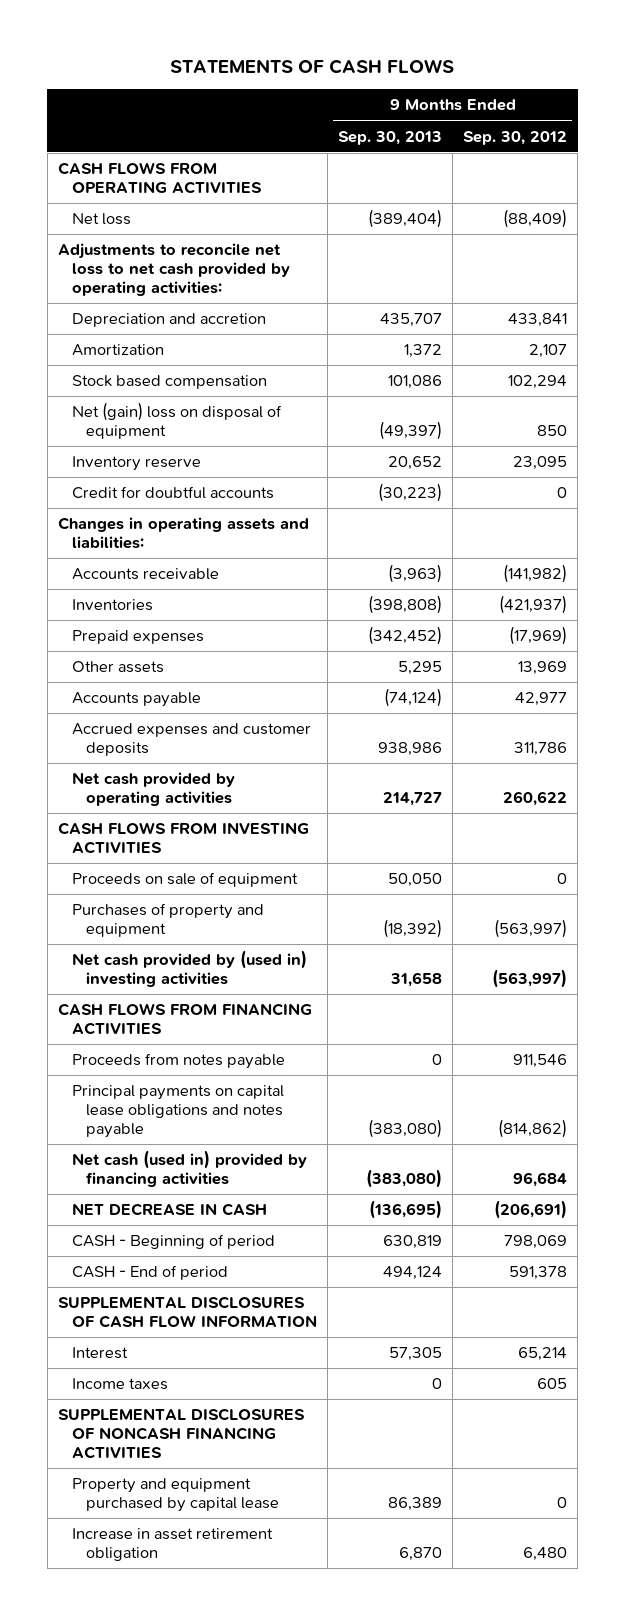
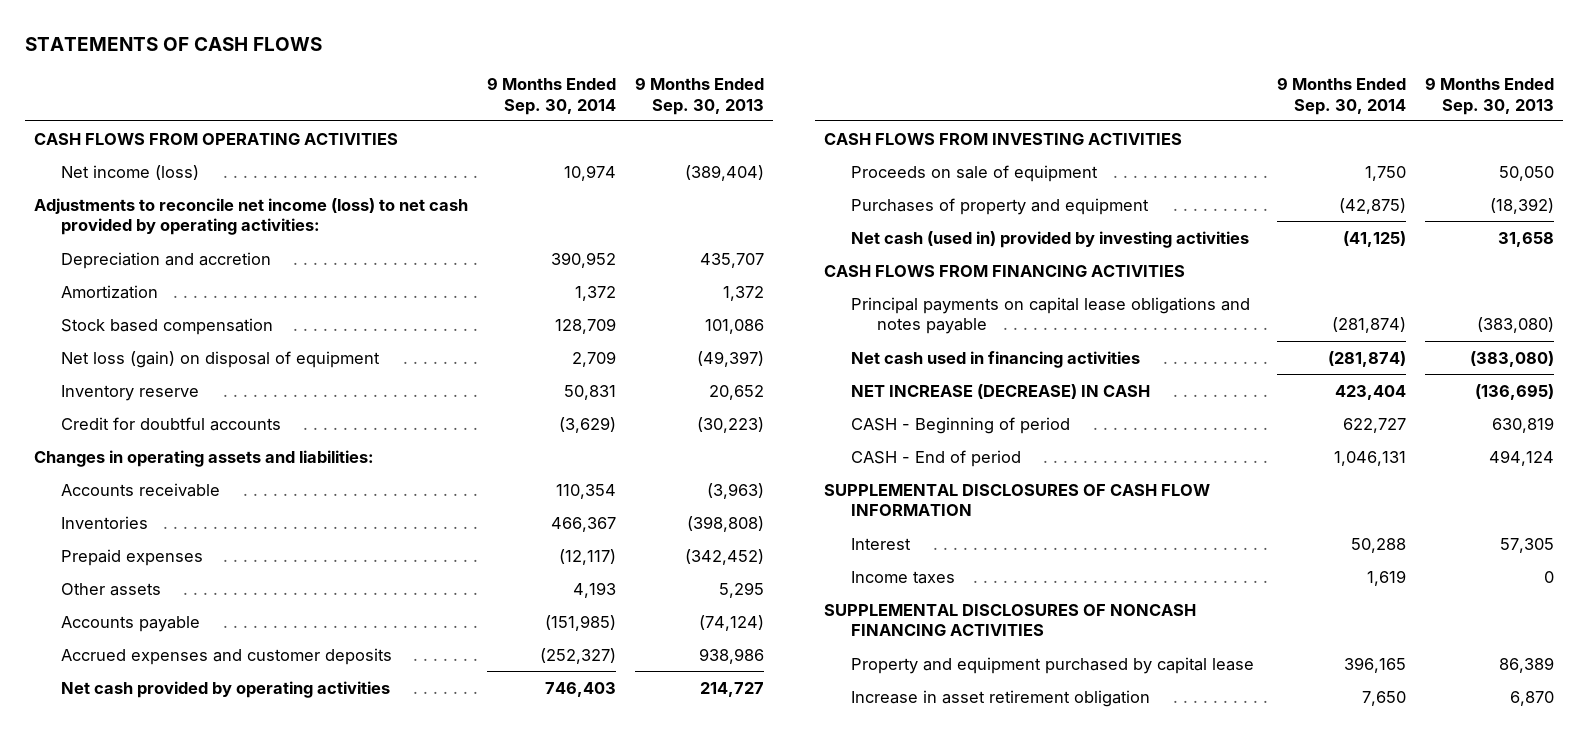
- | 9 Months Ended Sep. 30, 2013 | 9 Months Ended Sep. 30, 2012
+ | 9 Months Ended Sep. 30, 2014 | 9 Months Ended Sep. 30, 2013
- Net loss | (389,404) | (88,409)
- Adjustments to reconcile net loss to net cash provided by operating activities:
+ Net income (loss) | 10,974 | (389,404)
+ Adjustments to reconcile net income (loss) to net cash provided by operating activities:
- Net (gain) loss on disposal of equipment | (49,397) | 850
+ Net loss (gain) on disposal of equipment | 2,709 | (49,397)
- Net cash provided by (used in) investing activities | 31,658 | (563,997)
+ Net cash (used in) provided by investing activities | (41,125) | 31,658
- Proceeds from notes payable | 0 | 911,546
- Net cash (used in) provided by financing activities | (383,080) | 96,684
- NET DECREASE IN CASH | (136,695) | (206,691)
+ Net cash used in financing activities | (281,874) | (383,080)
+ NET INCREASE (DECREASE) IN CASH | 423,404 | (136,695)

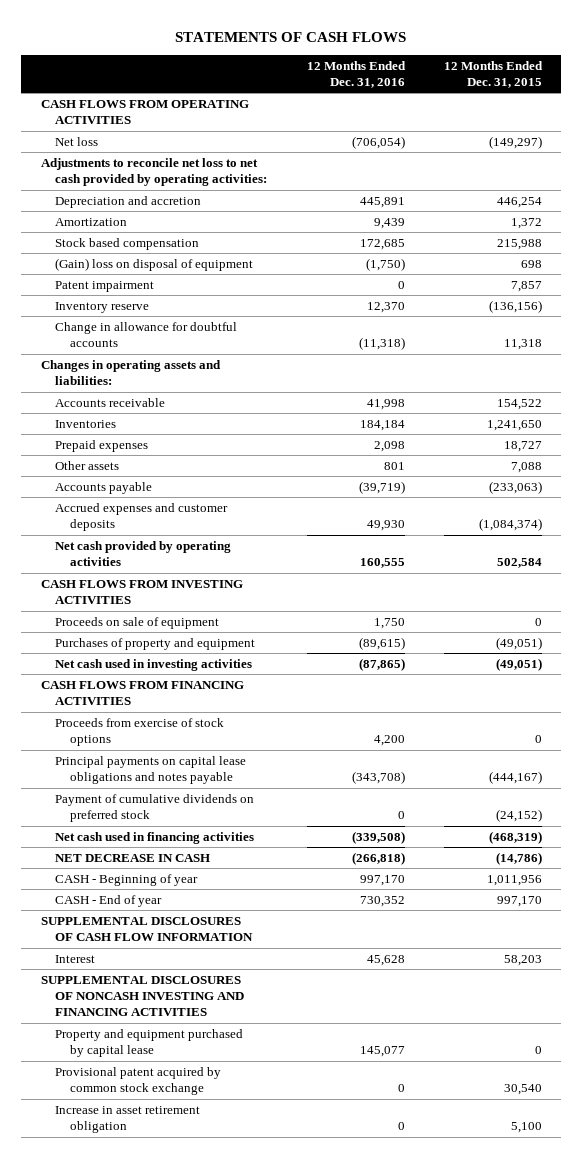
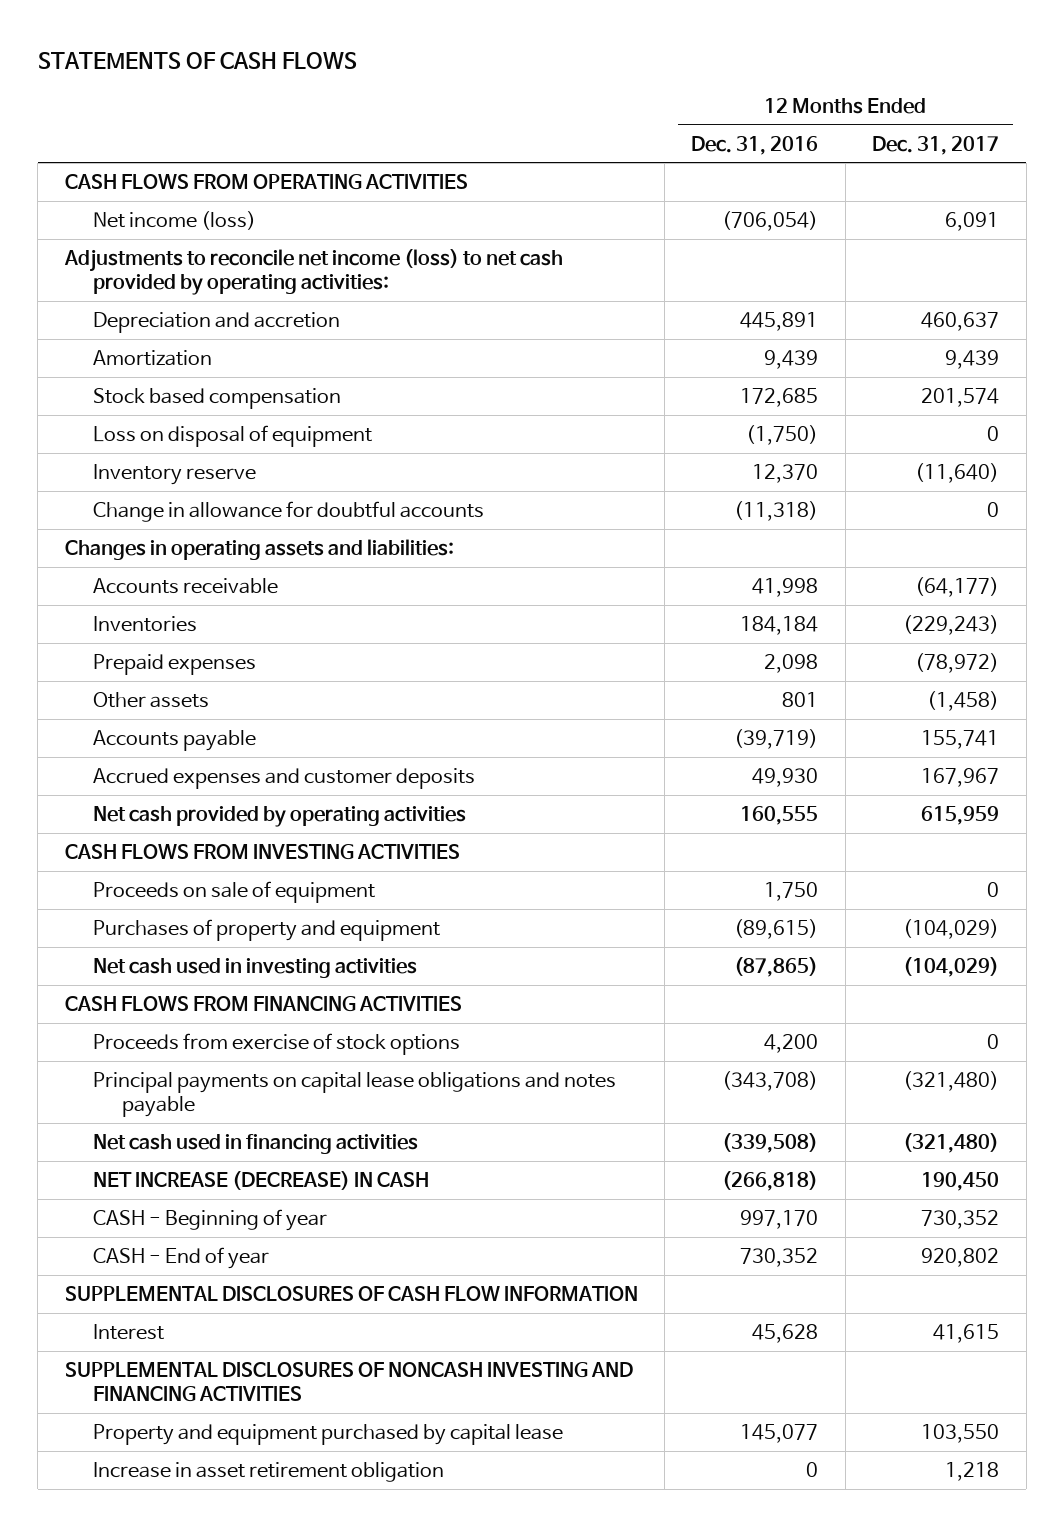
- | 12 Months Ended Dec. 31, 2016 | 12 Months Ended Dec. 31, 2015
+ | 12 Months Ended Dec. 31, 2016 | 12 Months Ended Dec. 31, 2017
- Net loss | (706,054) | (149,297)
- Adjustments to reconcile net loss to net cash provided by operating activities:
+ Net income (loss) | (706,054) | 6,091
+ Adjustments to reconcile net income (loss) to net cash provided by operating activities:
- (Gain) loss on disposal of equipment | (1,750) | 698
- Patent impairment | 0 | 7,857
+ Loss on disposal of equipment | (1,750) | 0
- Payment of cumulative dividends on preferred stock | 0 | (24,152)
- NET DECREASE IN CASH | (266,818) | (14,786)
+ NET INCREASE (DECREASE) IN CASH | (266,818) | 190,450
- Provisional patent acquired by common stock exchange | 0 | 30,540

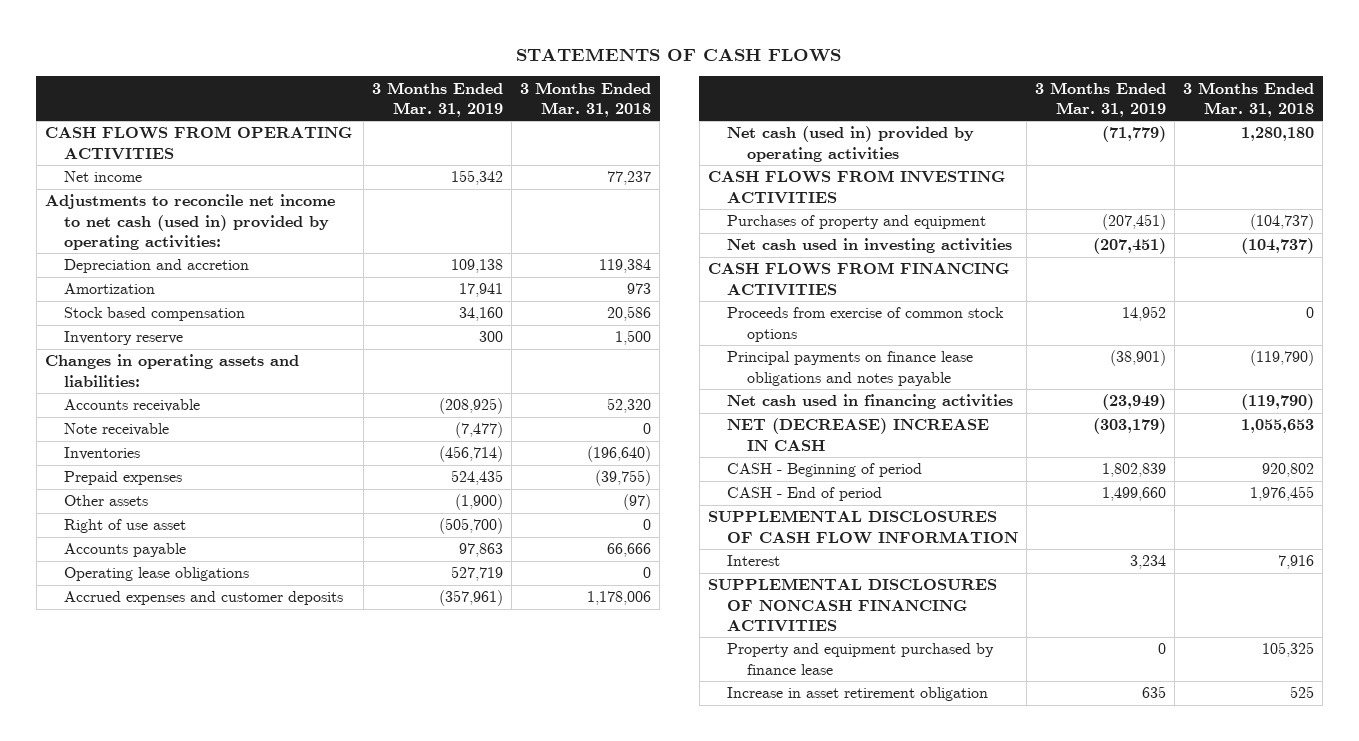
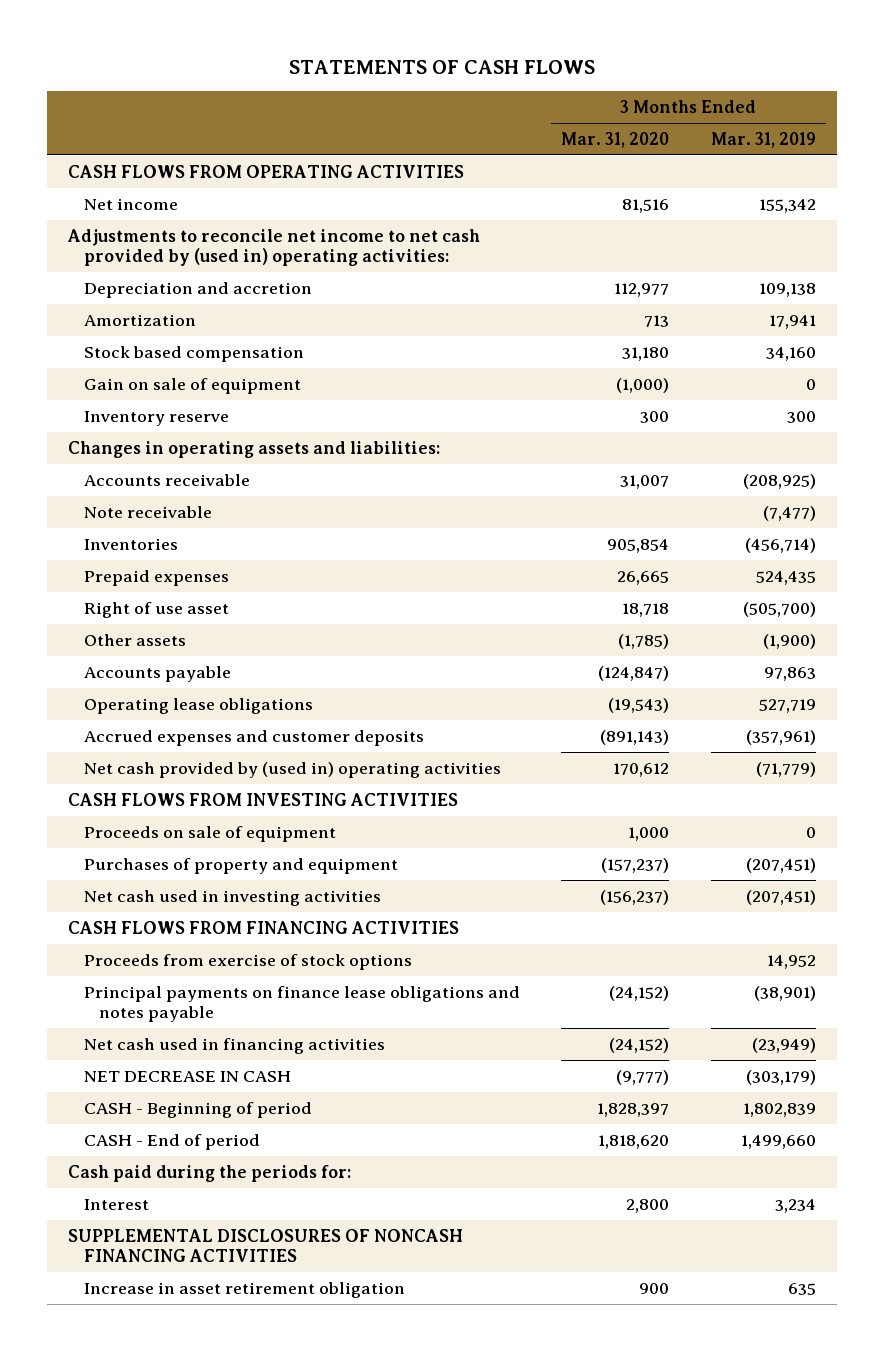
- | 3 Months Ended Mar. 31, 2019 | 3 Months Ended Mar. 31, 2018
+ | 3 Months Ended Mar. 31, 2020 | 3 Months Ended Mar. 31, 2019
- Adjustments to reconcile net income to net cash (used in) provided by operating activities:
+ Adjustments to reconcile net income to net cash provided by (used in) operating activities:
+ Gain on sale of equipment | (1,000) | 0
moved down: Other assets | (1,785) | (1,900)
- Net cash (used in) provided by operating activities | (71,779) | 1,280,180
+ Net cash provided by (used in) operating activities | 170,612 | (71,779)
+ Proceeds on sale of equipment | 1,000 | 0
- Proceeds from exercise of common stock options | 14,952 | 0
+ Proceeds from exercise of stock options | | 14,952
- NET (DECREASE) INCREASE IN CASH | (303,179) | 1,055,653
+ NET DECREASE IN CASH | (9,777) | (303,179)
- SUPPLEMENTAL DISCLOSURES OF CASH FLOW INFORMATION
+ Cash paid during the periods for:
- Property and equipment purchased by finance lease | 0 | 105,325

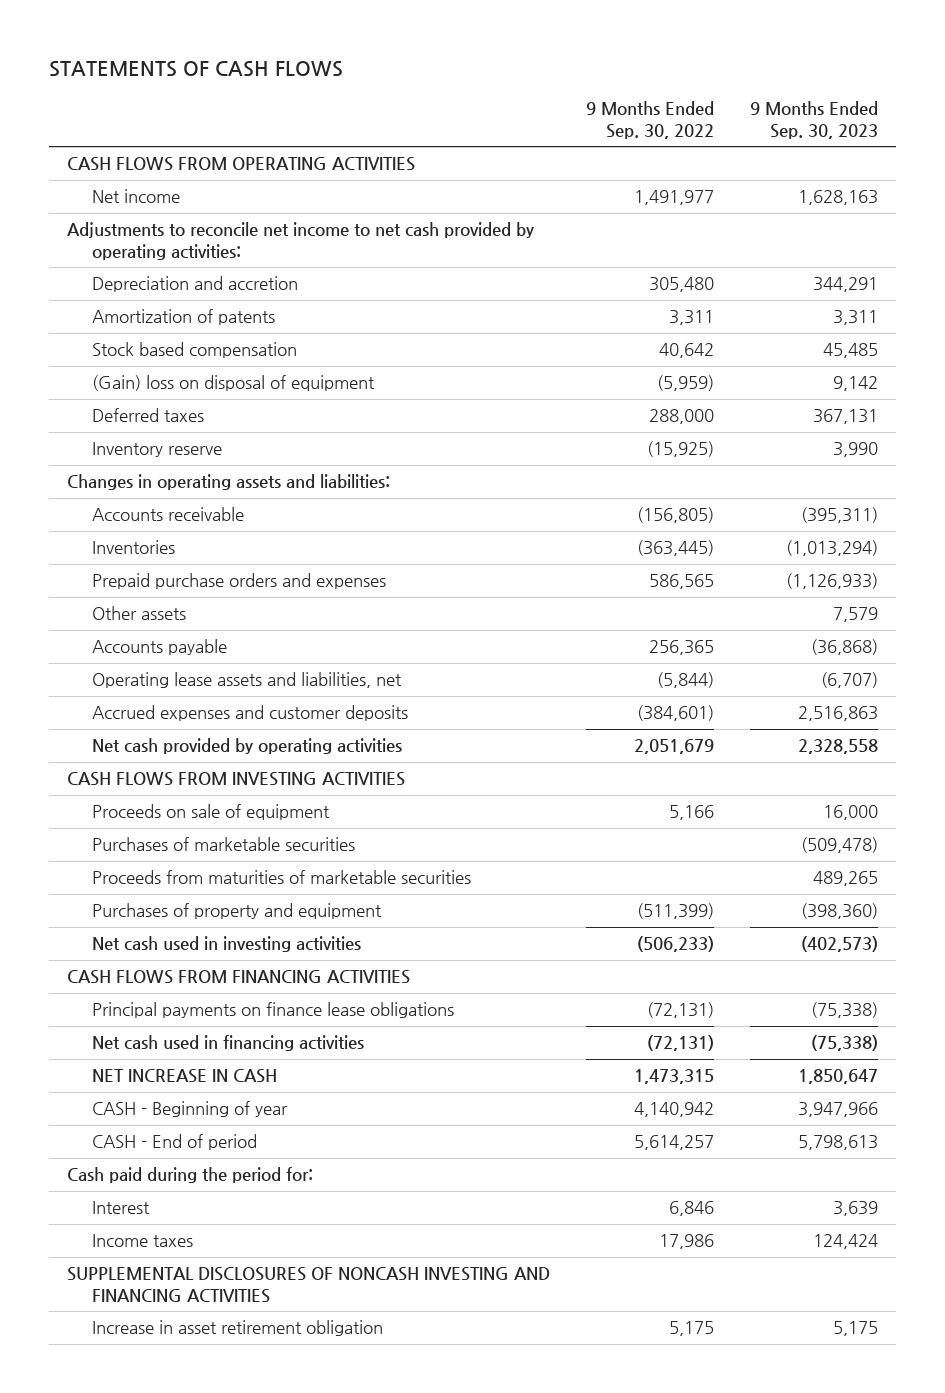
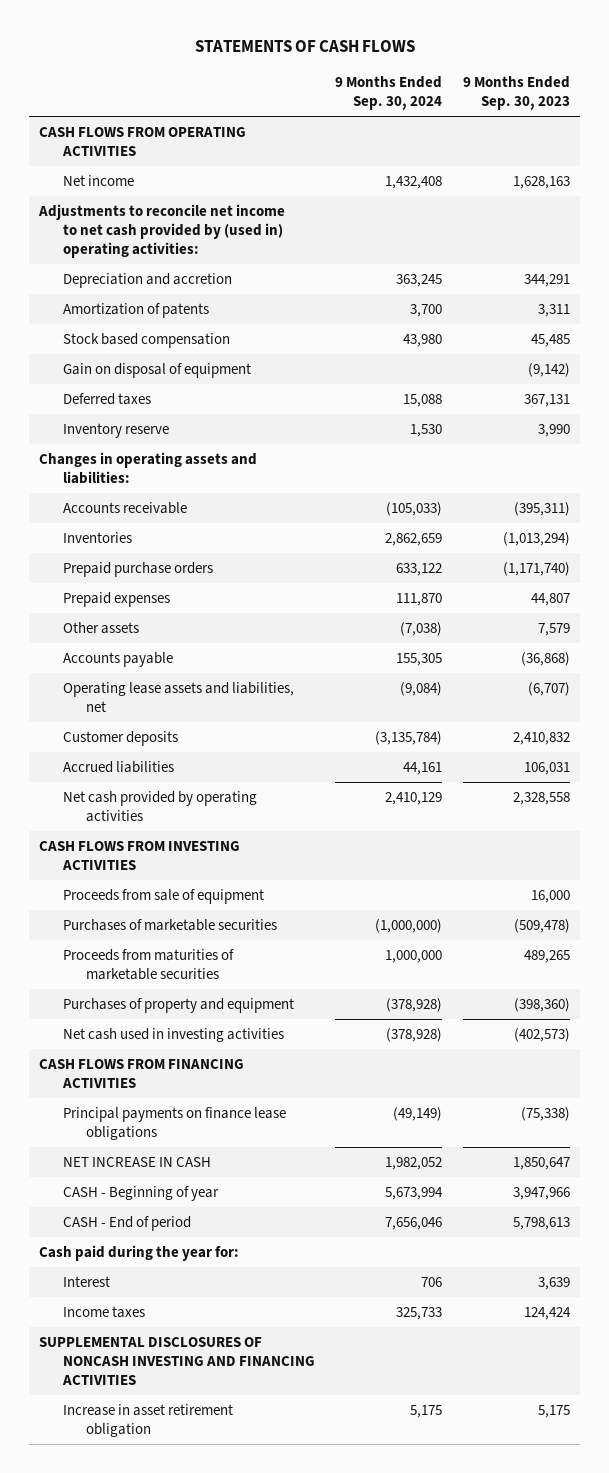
- | 9 Months Ended Sep. 30, 2022 | 9 Months Ended Sep. 30, 2023
+ | 9 Months Ended Sep. 30, 2024 | 9 Months Ended Sep. 30, 2023
- Adjustments to reconcile net income to net cash provided by operating activities:
+ Adjustments to reconcile net income to net cash provided by (used in) operating activities:
- (Gain) loss on disposal of equipment | (5,959) | 9,142
+ Gain on disposal of equipment | | (9,142)
- Prepaid purchase orders and expenses | 586,565 | (1,126,933)
+ Prepaid purchase orders | 633,122 | (1,171,740)
+ Prepaid expenses | 111,870 | 44,807
- Accrued expenses and customer deposits | (384,601) | 2,516,863
+ Customer deposits | (3,135,784) | 2,410,832
+ Accrued liabilities | 44,161 | 106,031
- Proceeds on sale of equipment | 5,166 | 16,000
+ Proceeds from sale of equipment | | 16,000
- Net cash used in financing activities | (72,131) | (75,338)
- Cash paid during the period for:
+ Cash paid during the year for:

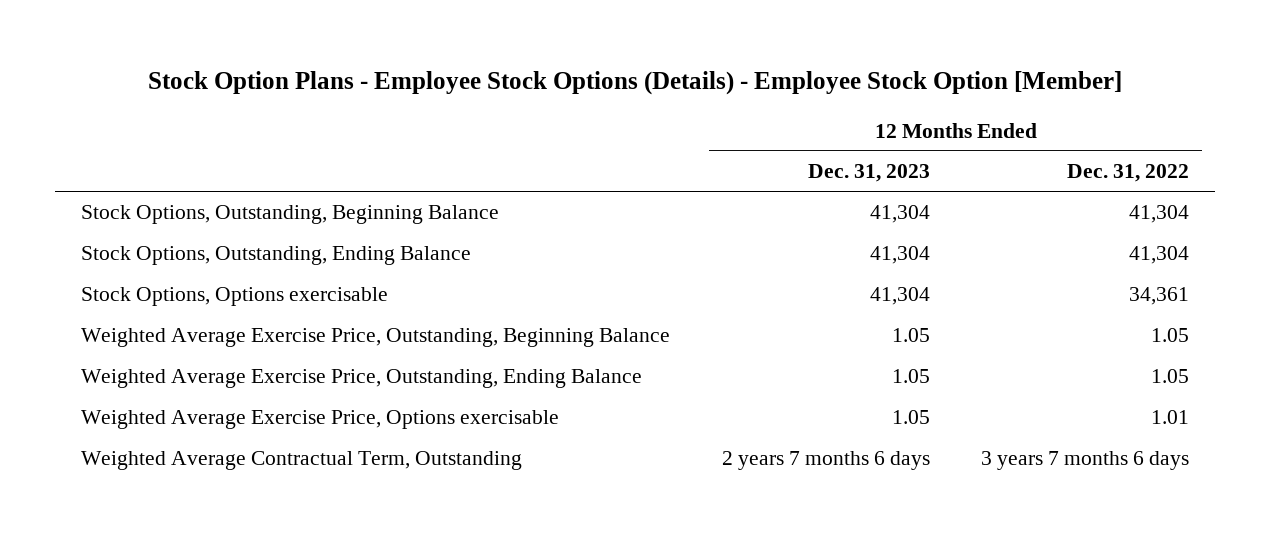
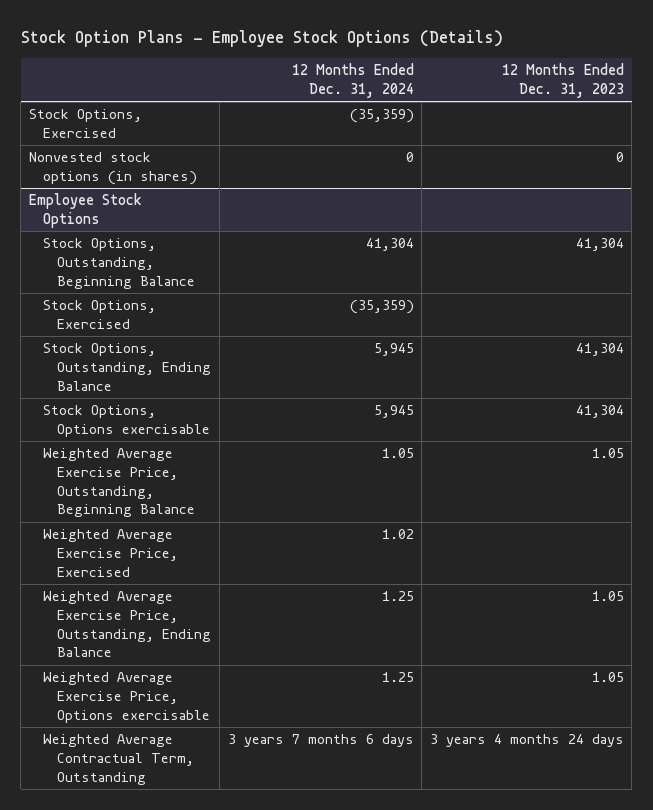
- Stock Option Plans - Employee Stock Options (Details) - Employee Stock Option [Member]
+ Stock Option Plans - Employee Stock Options (Details)
- | 12 Months Ended Dec. 31, 2023 | 12 Months Ended Dec. 31, 2022
+ | 12 Months Ended Dec. 31, 2024 | 12 Months Ended Dec. 31, 2023
+ Stock Options, Exercised | (35,359) |
+ Nonvested stock options (in shares) | 0 | 0
+ Employee Stock Options
+ Stock Options, Exercised | (35,359) |
+ Weighted Average Exercise Price, Exercised | 1.02 |
- Weighted Average Contractual Term, Outstanding | 2 years 7 months 6 days | 3 years 7 months 6 days
+ Weighted Average Contractual Term, Outstanding | 3 years 7 months 6 days | 3 years 4 months 24 days

